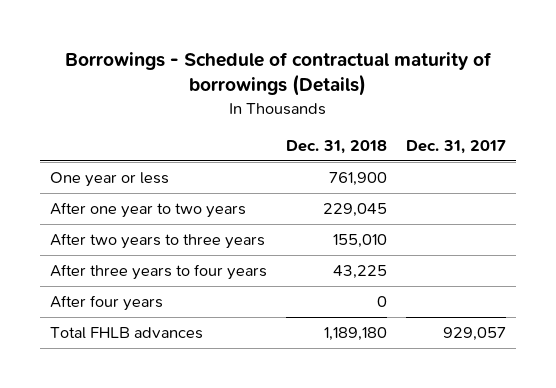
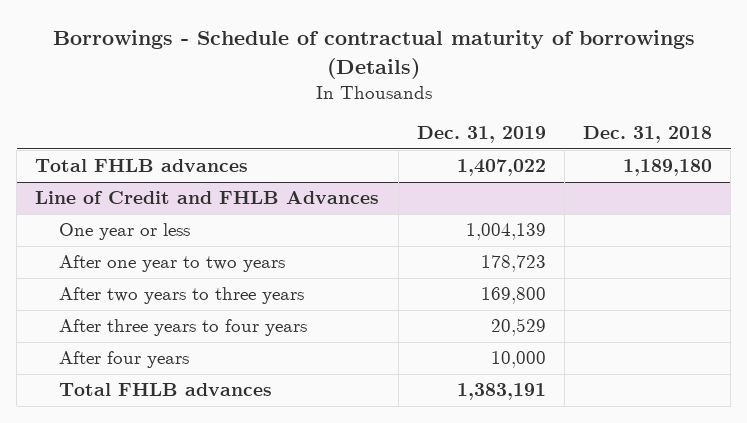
- | Dec. 31, 2018 | Dec. 31, 2017
+ | Dec. 31, 2019 | Dec. 31, 2018
- One year or less | 761,900 |
- After one year to two years | 229,045 |
- After two years to three years | 155,010 |
- After three years to four years | 43,225 |
- After four years | 0 |
+ Line of Credit and FHLB Advances
+ One year or less | 1,004,139 |
+ After one year to two years | 178,723 |
+ After two years to three years | 169,800 |
+ After three years to four years | 20,529 |
+ After four years | 10,000 |
+ Total FHLB advances | 1,383,191 |

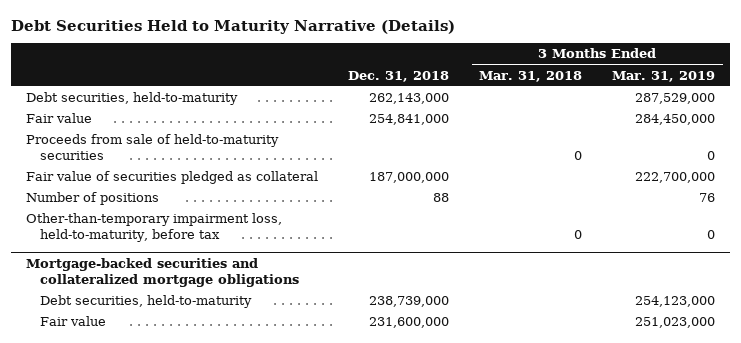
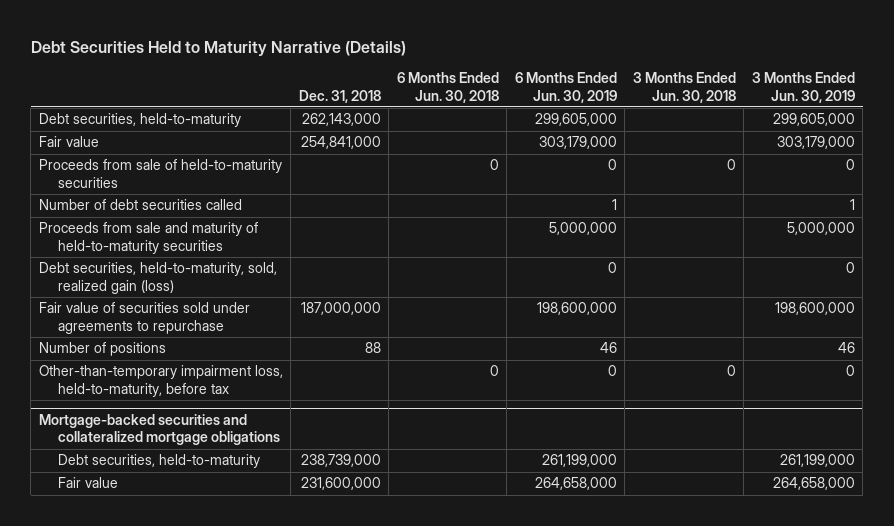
- | Dec. 31, 2018 | 3 Months Ended Mar. 31, 2018 | 3 Months Ended Mar. 31, 2019
+ | Dec. 31, 2018 | 6 Months Ended Jun. 30, 2018 | 6 Months Ended Jun. 30, 2019 | 3 Months Ended Jun. 30, 2018 | 3 Months Ended Jun. 30, 2019
- Fair value of securities pledged as collateral | 187,000,000 | | 222,700,000
+ Number of debt securities called | | | 1 | | 1
+ Proceeds from sale and maturity of held-to-maturity securities | | | 5,000,000 | | 5,000,000
+ Debt securities, held-to-maturity, sold, realized gain (loss) | | | 0 | | 0
+ Fair value of securities sold under agreements to repurchase | 187,000,000 | | 198,600,000 | | 198,600,000

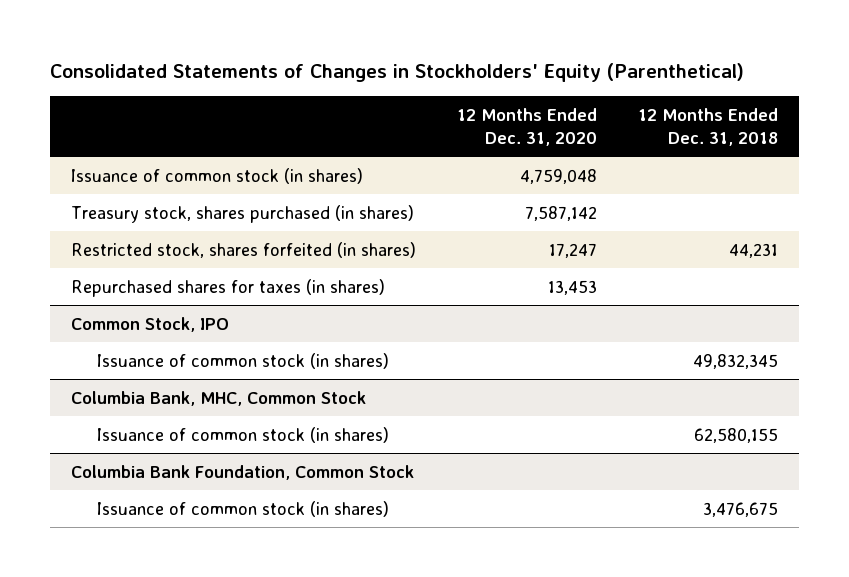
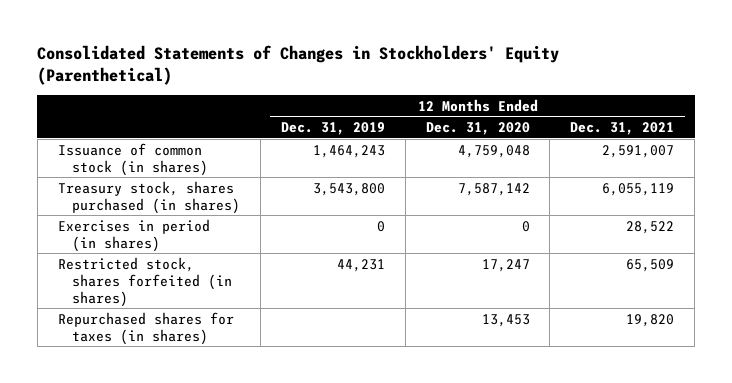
- | 12 Months Ended Dec. 31, 2020 | 12 Months Ended Dec. 31, 2018
+ | 12 Months Ended Dec. 31, 2019 | 12 Months Ended Dec. 31, 2020 | 12 Months Ended Dec. 31, 2021
+ Exercises in period (in shares) | 0 | 0 | 28,522
- Common Stock, IPO
- Issuance of common stock (in shares) | | 49,832,345
- Columbia Bank, MHC, Common Stock
- Issuance of common stock (in shares) | | 62,580,155
- Columbia Bank Foundation, Common Stock
- Issuance of common stock (in shares) | | 3,476,675

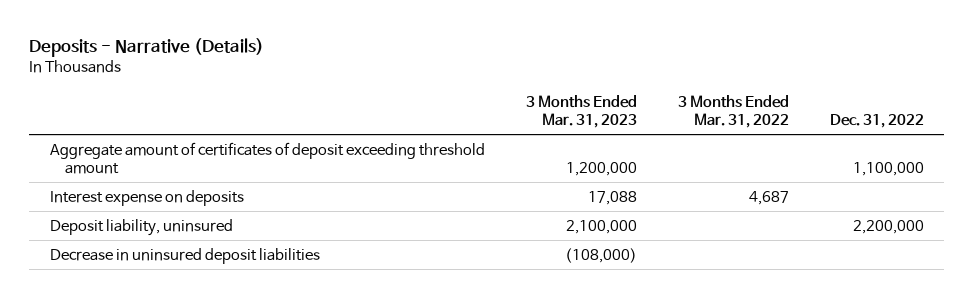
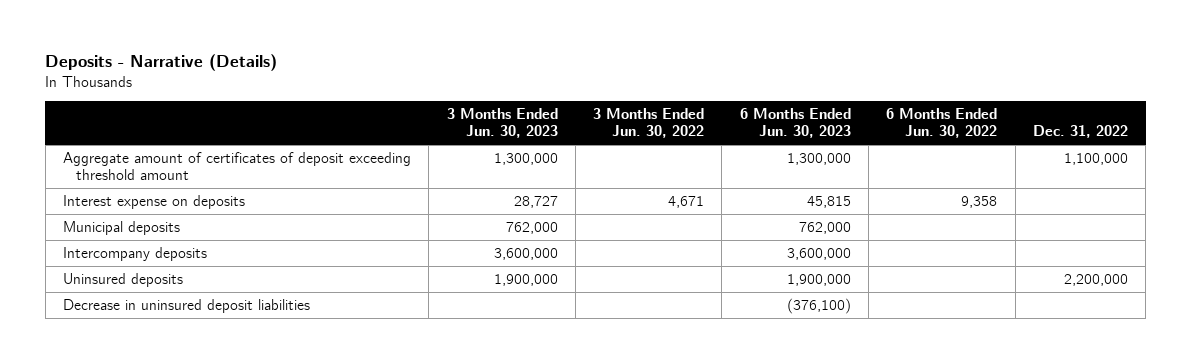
- | 3 Months Ended Mar. 31, 2023 | 3 Months Ended Mar. 31, 2022 | Dec. 31, 2022
+ | 3 Months Ended Jun. 30, 2023 | 3 Months Ended Jun. 30, 2022 | 6 Months Ended Jun. 30, 2023 | 6 Months Ended Jun. 30, 2022 | Dec. 31, 2022
- Deposit liability, uninsured | 2,100,000 | | 2,200,000
+ Municipal deposits | 762,000 | | 762,000 | |
+ Intercompany deposits | 3,600,000 | | 3,600,000 | |
+ Uninsured deposits | 1,900,000 | | 1,900,000 | | 2,200,000

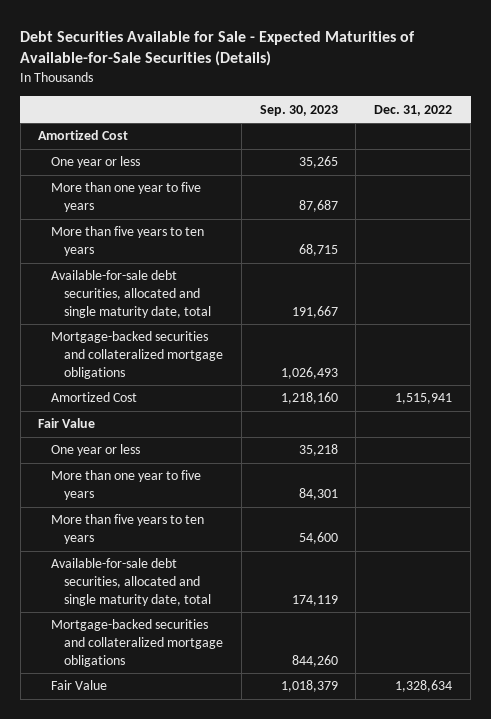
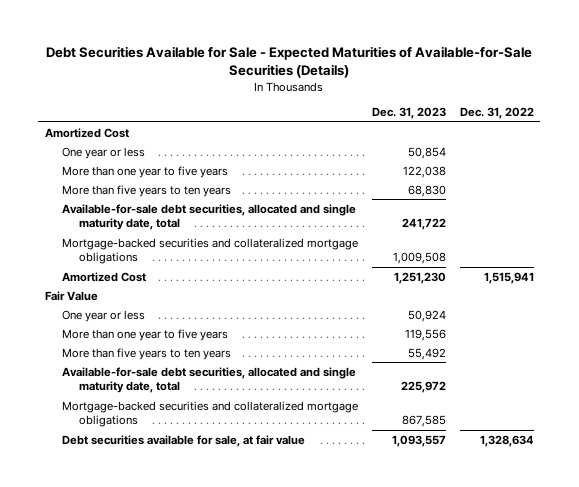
- | Sep. 30, 2023 | Dec. 31, 2022
+ | Dec. 31, 2023 | Dec. 31, 2022
- Fair Value | 1,018,379 | 1,328,634
+ Debt securities available for sale, at fair value | 1,093,557 | 1,328,634

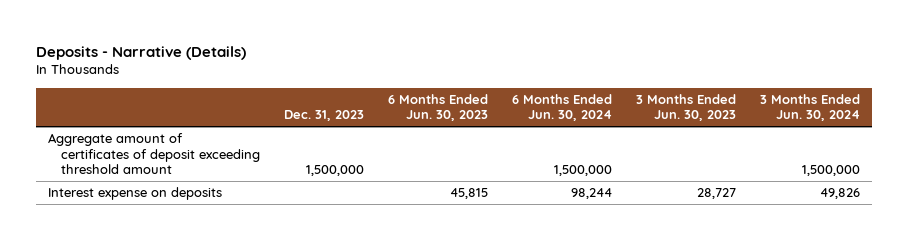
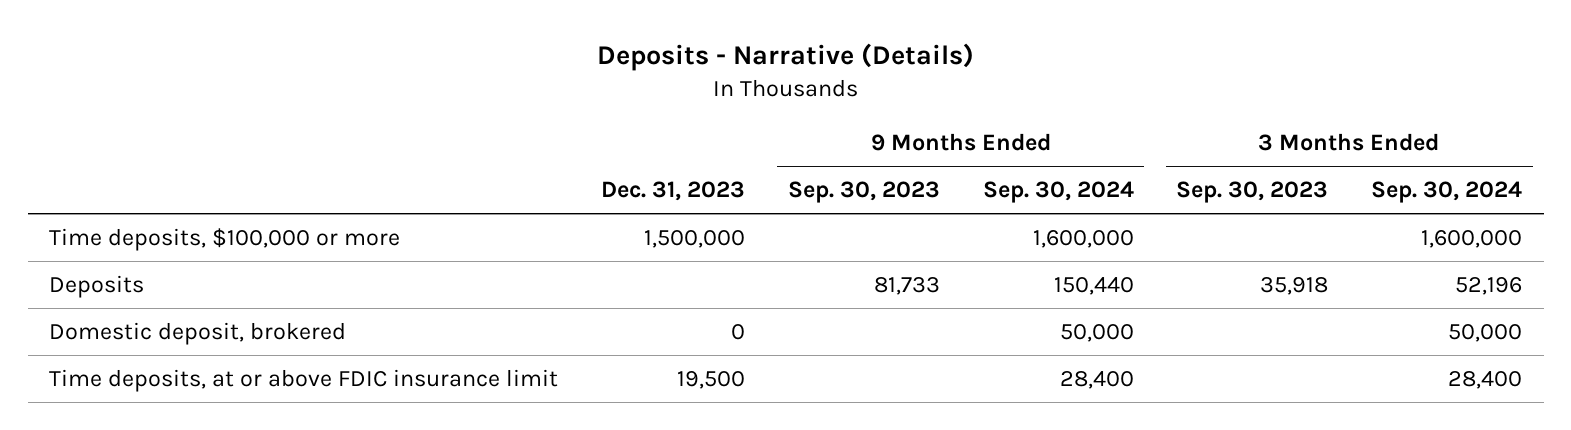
- | Dec. 31, 2023 | 6 Months Ended Jun. 30, 2023 | 6 Months Ended Jun. 30, 2024 | 3 Months Ended Jun. 30, 2023 | 3 Months Ended Jun. 30, 2024
+ | Dec. 31, 2023 | 9 Months Ended Sep. 30, 2023 | 9 Months Ended Sep. 30, 2024 | 3 Months Ended Sep. 30, 2023 | 3 Months Ended Sep. 30, 2024
- Aggregate amount of certificates of deposit exceeding threshold amount | 1,500,000 | | 1,500,000 | | 1,500,000
- Interest expense on deposits | | 45,815 | 98,244 | 28,727 | 49,826
+ Time deposits, $100,000 or more | 1,500,000 | | 1,600,000 | | 1,600,000
+ Deposits | | 81,733 | 150,440 | 35,918 | 52,196
+ Domestic deposit, brokered | 0 | | 50,000 | | 50,000
+ Time deposits, at or above FDIC insurance limit | 19,500 | | 28,400 | | 28,400

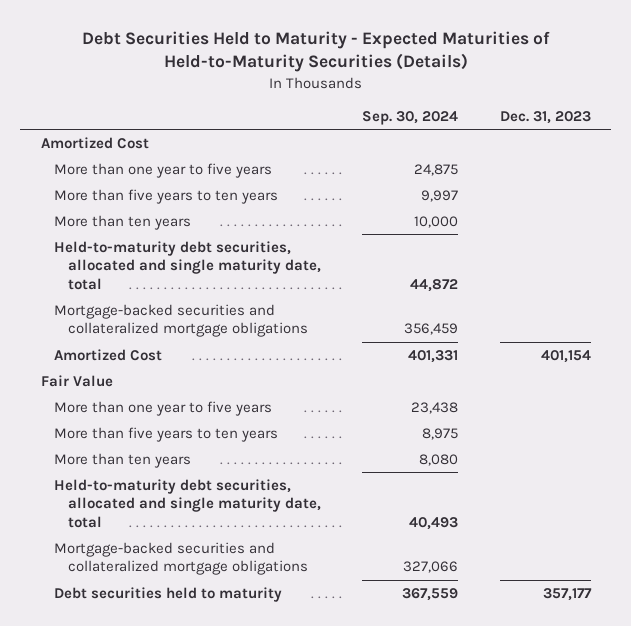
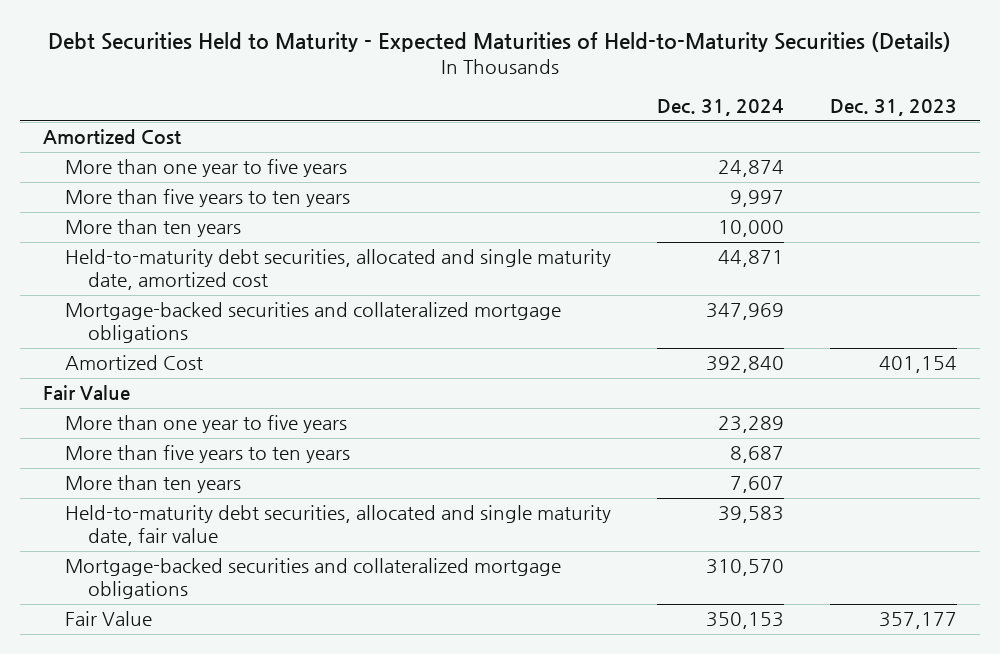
- | Sep. 30, 2024 | Dec. 31, 2023
+ | Dec. 31, 2024 | Dec. 31, 2023
- Held-to-maturity debt securities, allocated and single maturity date, total | 44,872 |
+ Held-to-maturity debt securities, allocated and single maturity date, amortized cost | 44,871 |
- Held-to-maturity debt securities, allocated and single maturity date, total | 40,493 |
+ Held-to-maturity debt securities, allocated and single maturity date, fair value | 39,583 |
- Debt securities held to maturity | 367,559 | 357,177
+ Fair Value | 350,153 | 357,177

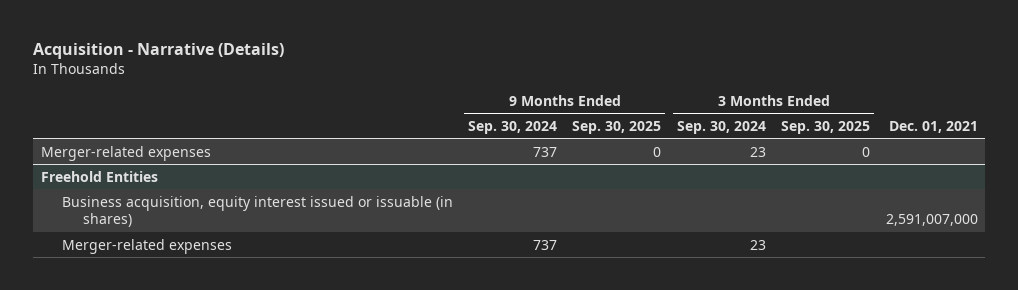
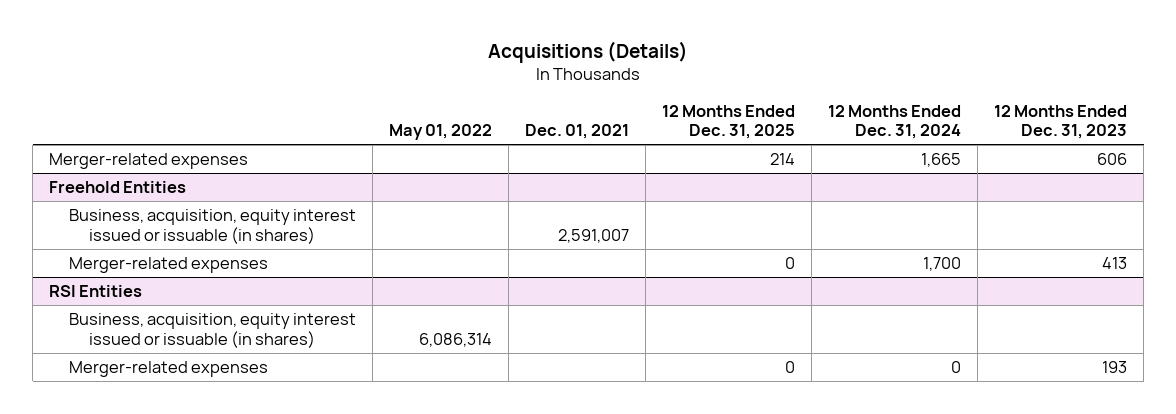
- Acquisition - Narrative (Details)
+ Acquisitions (Details)
- | 9 Months Ended Sep. 30, 2024 | 9 Months Ended Sep. 30, 2025 | 3 Months Ended Sep. 30, 2024 | 3 Months Ended Sep. 30, 2025 | Dec. 01, 2021
+ | May 01, 2022 | Dec. 01, 2021 | 12 Months Ended Dec. 31, 2025 | 12 Months Ended Dec. 31, 2024 | 12 Months Ended Dec. 31, 2023
@ Freehold Entities
- Business acquisition, equity interest issued or issuable (in shares) | | | | | 2,591,007,000
+ Business, acquisition, equity interest issued or issuable (in shares) | | 2,591,007 | | |
+ RSI Entities
+ Business, acquisition, equity interest issued or issuable (in shares) | 6,086,314 | | | |
+ Merger-related expenses | | | 0 | 0 | 193

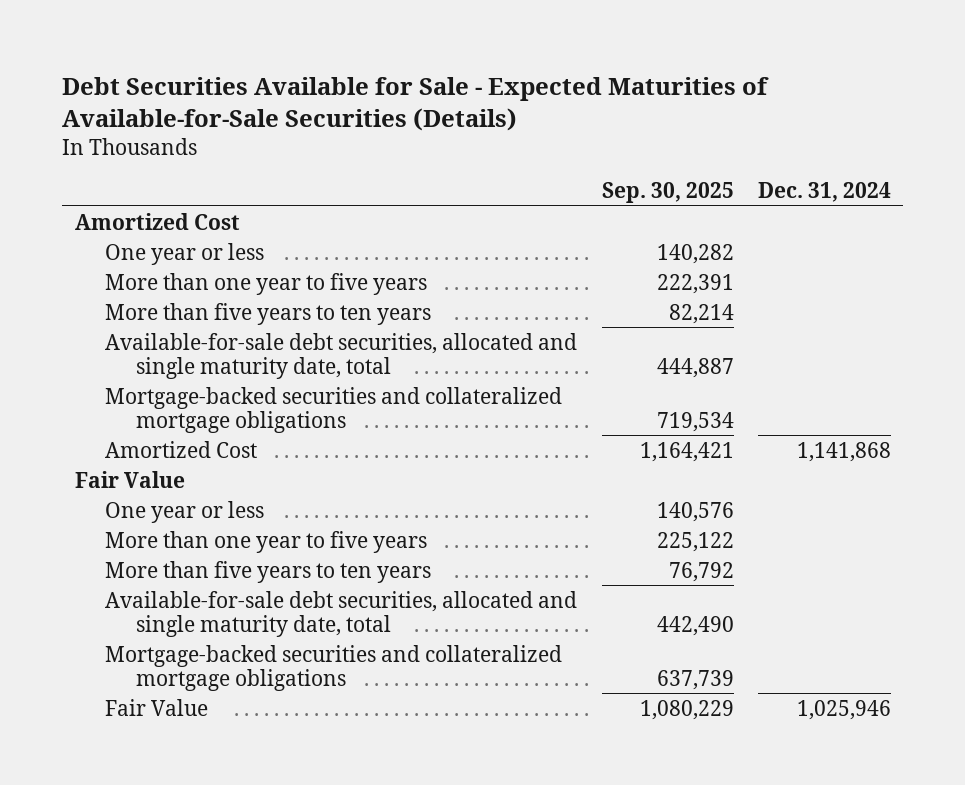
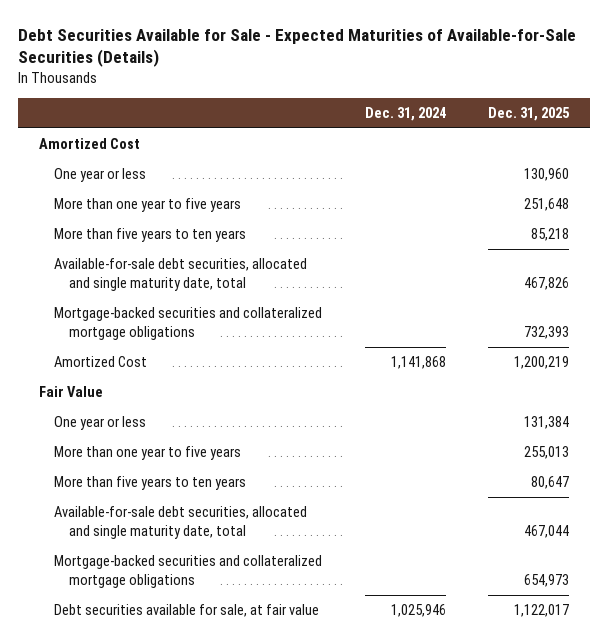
- | Sep. 30, 2025 | Dec. 31, 2024
+ | Dec. 31, 2024 | Dec. 31, 2025
- Fair Value | 1,080,229 | 1,025,946
+ Debt securities available for sale, at fair value | 1,025,946 | 1,122,017

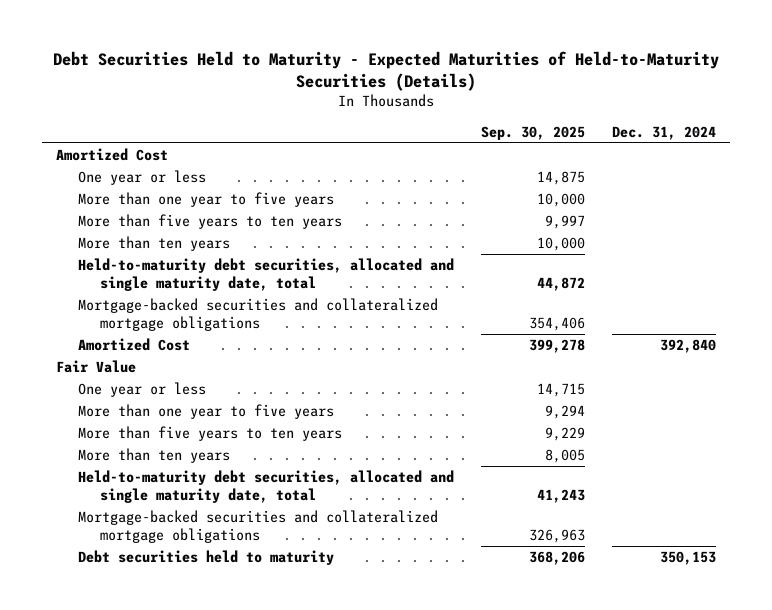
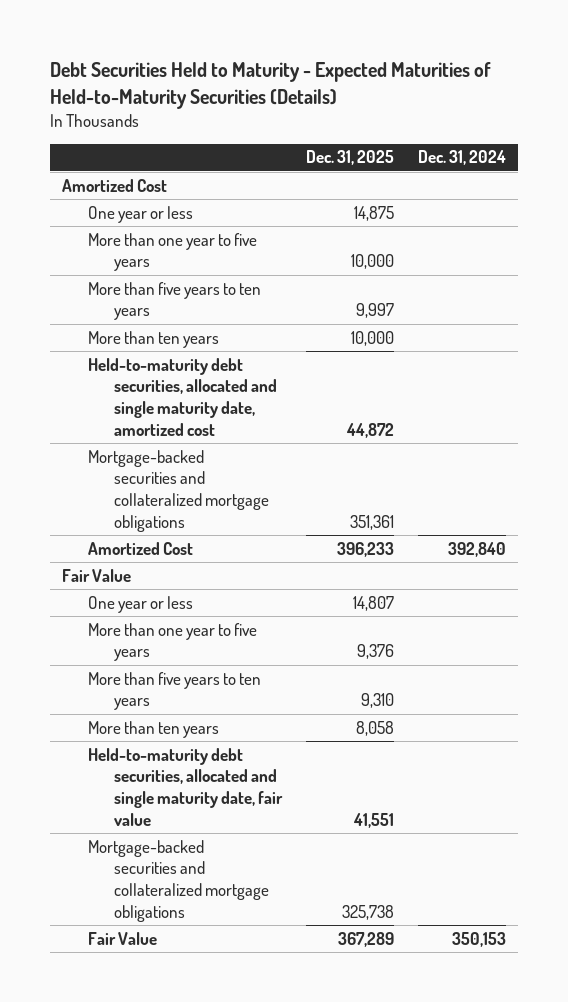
- | Sep. 30, 2025 | Dec. 31, 2024
+ | Dec. 31, 2025 | Dec. 31, 2024
- Held-to-maturity debt securities, allocated and single maturity date, total | 44,872 |
+ Held-to-maturity debt securities, allocated and single maturity date, amortized cost | 44,872 |
- Held-to-maturity debt securities, allocated and single maturity date, total | 41,243 |
+ Held-to-maturity debt securities, allocated and single maturity date, fair value | 41,551 |
- Debt securities held to maturity | 368,206 | 350,153
+ Fair Value | 367,289 | 350,153

